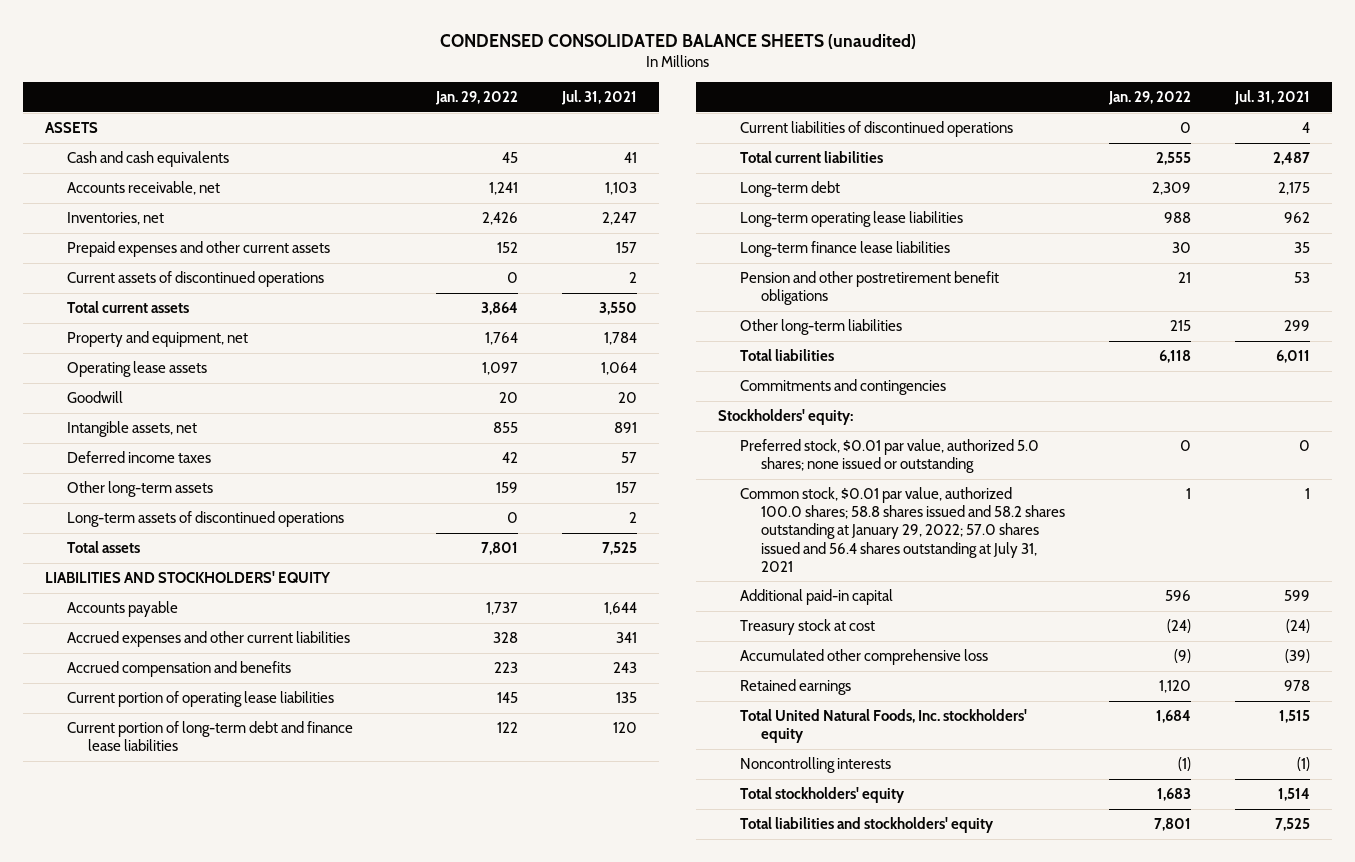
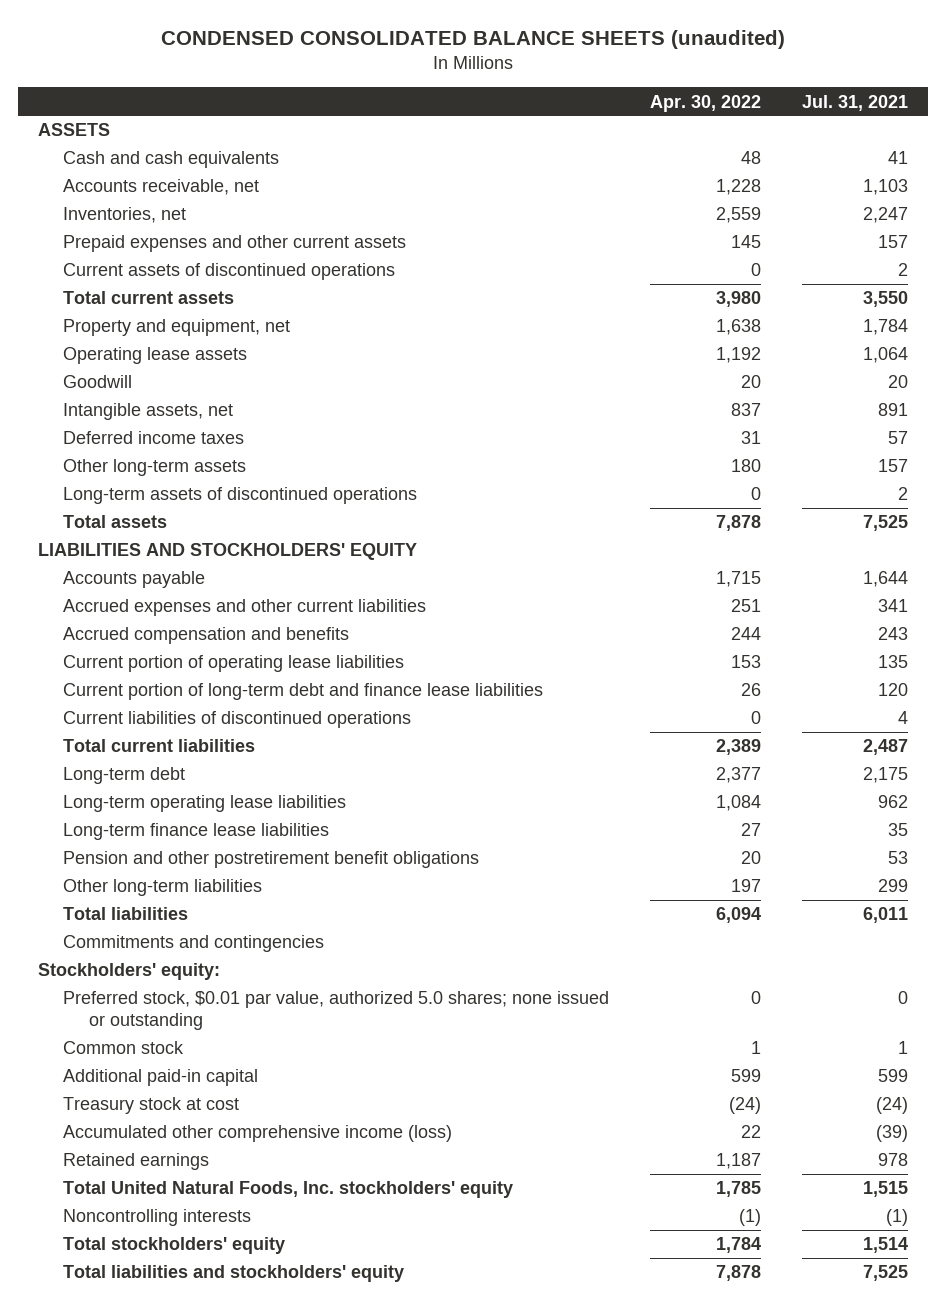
- | Jan. 29, 2022 | Jul. 31, 2021
+ | Apr. 30, 2022 | Jul. 31, 2021
- Common stock, $0.01 par value, authorized 100.0 shares; 58.8 shares issued and 58.2 shares outstanding at January 29, 2022; 57.0 shares issued and 56.4 shares outstanding at July 31, 2021 | 1 | 1
+ Common stock | 1 | 1
- Accumulated other comprehensive loss | (9) | (39)
+ Accumulated other comprehensive income (loss) | 22 | (39)

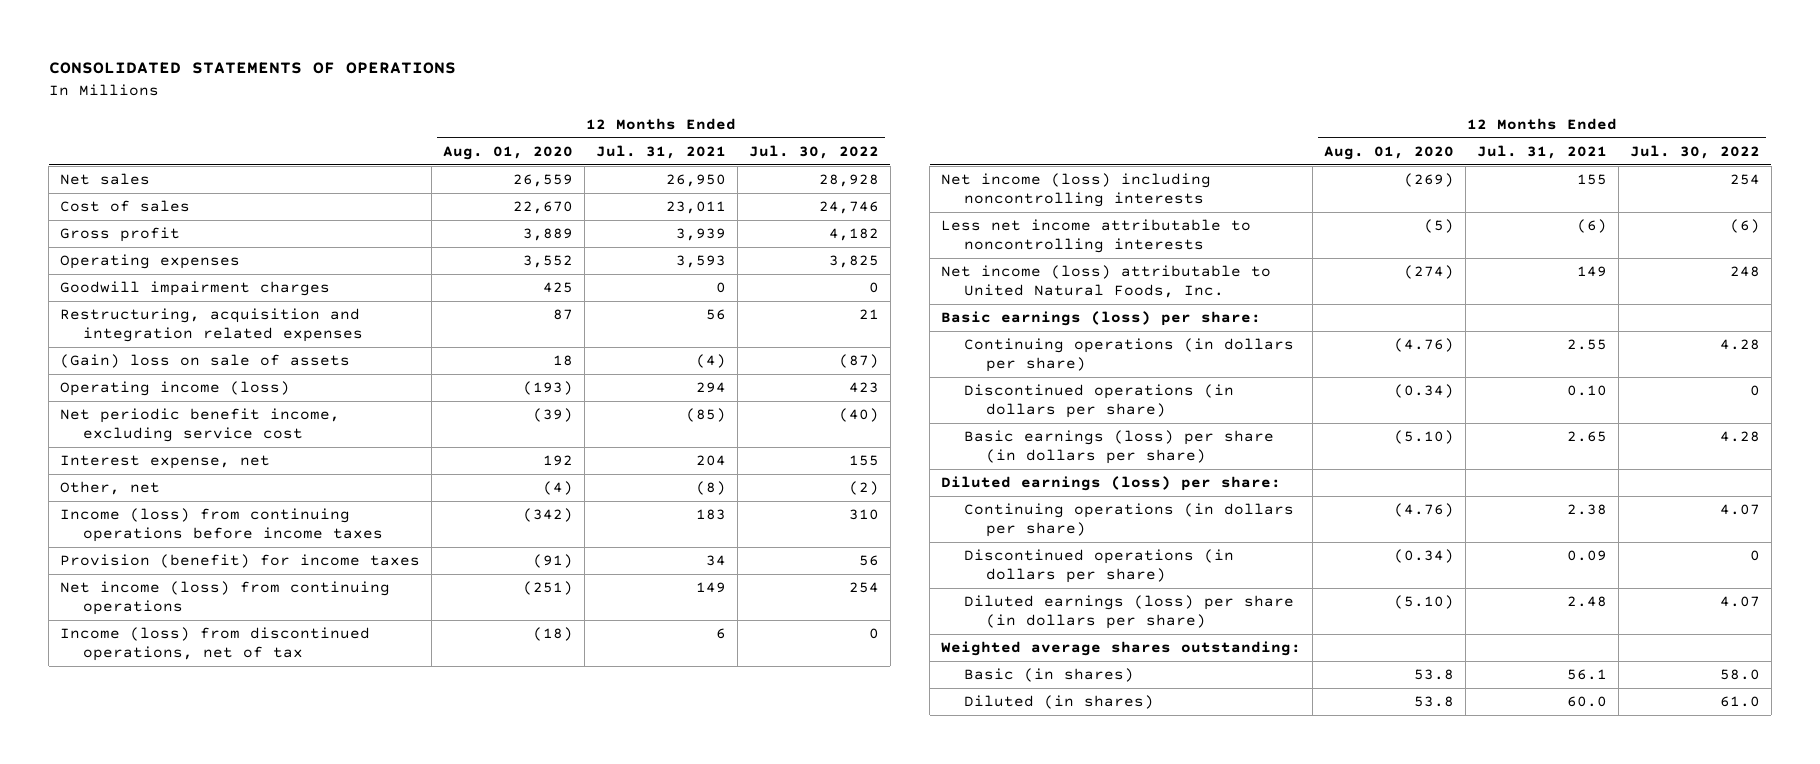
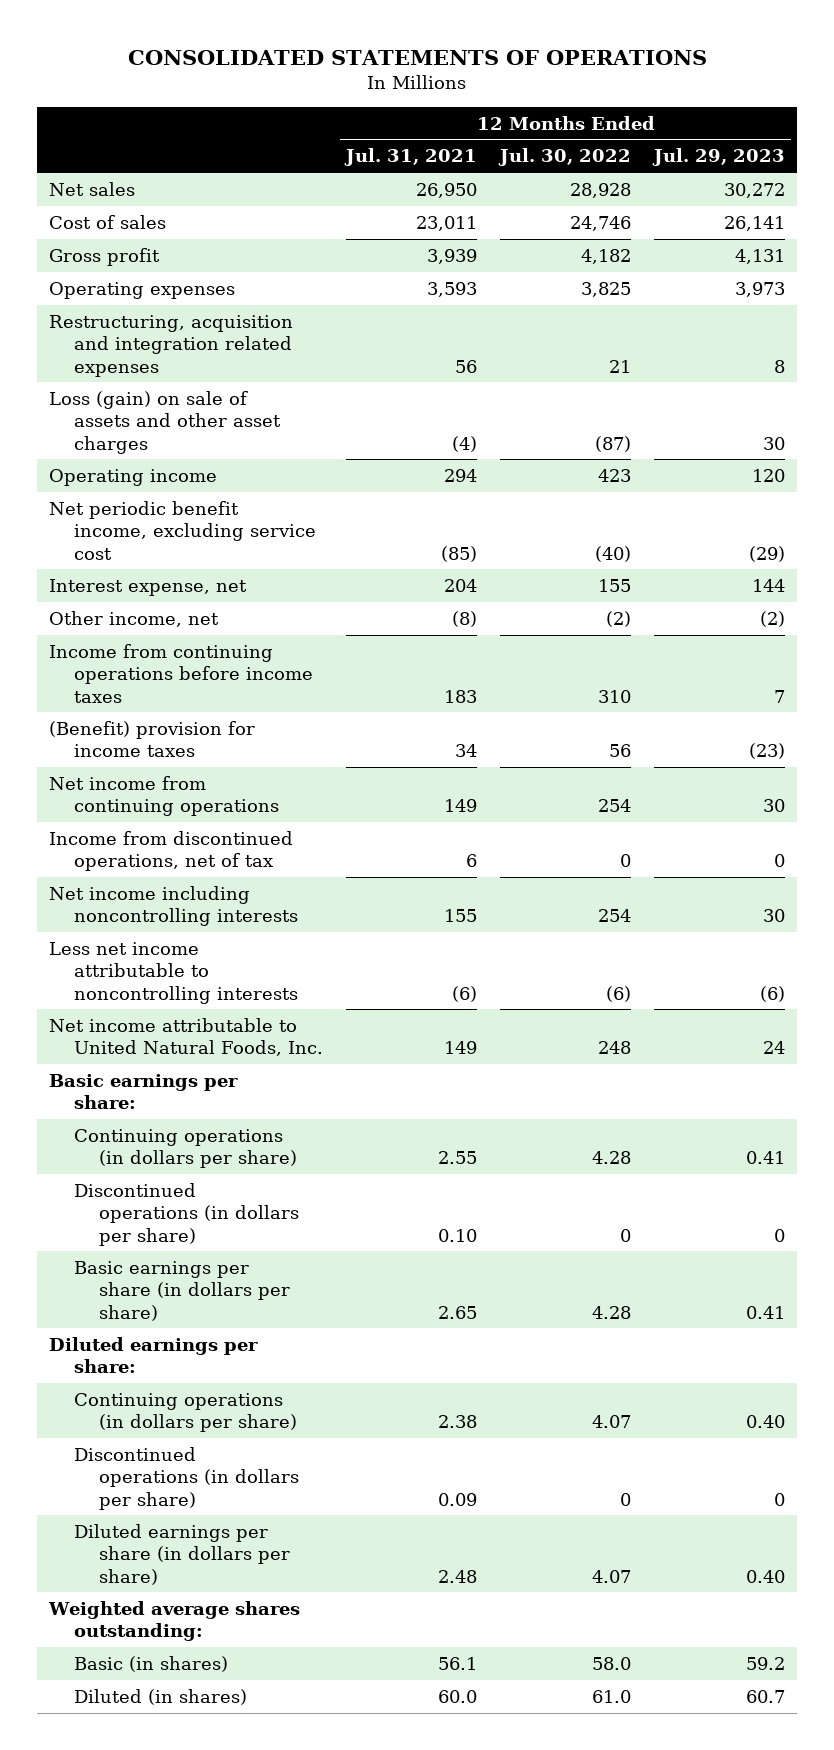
- | 12 Months Ended Aug. 01, 2020 | 12 Months Ended Jul. 31, 2021 | 12 Months Ended Jul. 30, 2022
+ | 12 Months Ended Jul. 31, 2021 | 12 Months Ended Jul. 30, 2022 | 12 Months Ended Jul. 29, 2023
- Goodwill impairment charges | 425 | 0 | 0
- (Gain) loss on sale of assets | 18 | (4) | (87)
- Operating income (loss) | (193) | 294 | 423
+ Loss (gain) on sale of assets and other asset charges | (4) | (87) | 30
+ Operating income | 294 | 423 | 120
- Other, net | (4) | (8) | (2)
- Income (loss) from continuing operations before income taxes | (342) | 183 | 310
- Provision (benefit) for income taxes | (91) | 34 | 56
- Net income (loss) from continuing operations | (251) | 149 | 254
- Income (loss) from discontinued operations, net of tax | (18) | 6 | 0
- Net income (loss) including noncontrolling interests | (269) | 155 | 254
+ Other income, net | (8) | (2) | (2)
+ Income from continuing operations before income taxes | 183 | 310 | 7
+ (Benefit) provision for income taxes | 34 | 56 | (23)
+ Net income from continuing operations | 149 | 254 | 30
+ Income from discontinued operations, net of tax | 6 | 0 | 0
+ Net income including noncontrolling interests | 155 | 254 | 30
- Net income (loss) attributable to United Natural Foods, Inc. | (274) | 149 | 248
- Basic earnings (loss) per share:
+ Net income attributable to United Natural Foods, Inc. | 149 | 248 | 24
+ Basic earnings per share:
- Basic earnings (loss) per share (in dollars per share) | (5.10) | 2.65 | 4.28
- Diluted earnings (loss) per share:
+ Basic earnings per share (in dollars per share) | 2.65 | 4.28 | 0.41
+ Diluted earnings per share:
- Diluted earnings (loss) per share (in dollars per share) | (5.10) | 2.48 | 4.07
+ Diluted earnings per share (in dollars per share) | 2.48 | 4.07 | 0.40

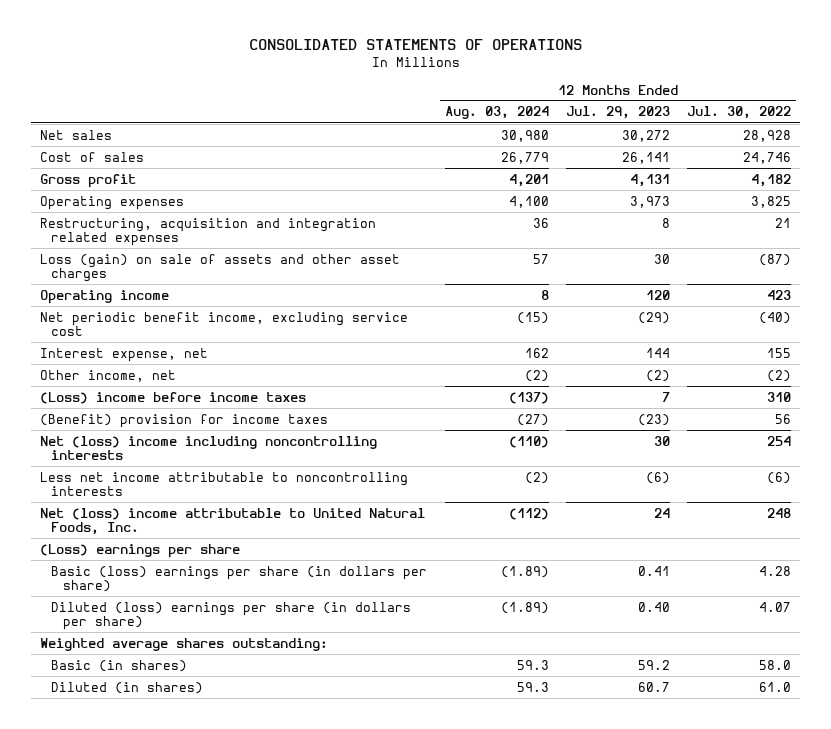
- | 12 Months Ended Jul. 31, 2021 | 12 Months Ended Jul. 30, 2022 | 12 Months Ended Jul. 29, 2023
+ | 12 Months Ended Aug. 03, 2024 | 12 Months Ended Jul. 29, 2023 | 12 Months Ended Jul. 30, 2022
- Income from continuing operations before income taxes | 183 | 310 | 7
+ (Loss) income before income taxes | (137) | 7 | 310
- Net income from continuing operations | 149 | 254 | 30
- Income from discontinued operations, net of tax | 6 | 0 | 0
- Net income including noncontrolling interests | 155 | 254 | 30
+ Net (loss) income including noncontrolling interests | (110) | 30 | 254
- Net income attributable to United Natural Foods, Inc. | 149 | 248 | 24
- Basic earnings per share:
- Continuing operations (in dollars per share) | 2.55 | 4.28 | 0.41
- Discontinued operations (in dollars per share) | 0.10 | 0 | 0
- Basic earnings per share (in dollars per share) | 2.65 | 4.28 | 0.41
- Diluted earnings per share:
- Continuing operations (in dollars per share) | 2.38 | 4.07 | 0.40
- Discontinued operations (in dollars per share) | 0.09 | 0 | 0
- Diluted earnings per share (in dollars per share) | 2.48 | 4.07 | 0.40
+ Net (loss) income attributable to United Natural Foods, Inc. | (112) | 24 | 248
+ (Loss) earnings per share
+ Basic (loss) earnings per share (in dollars per share) | (1.89) | 0.41 | 4.28
+ Diluted (loss) earnings per share (in dollars per share) | (1.89) | 0.40 | 4.07

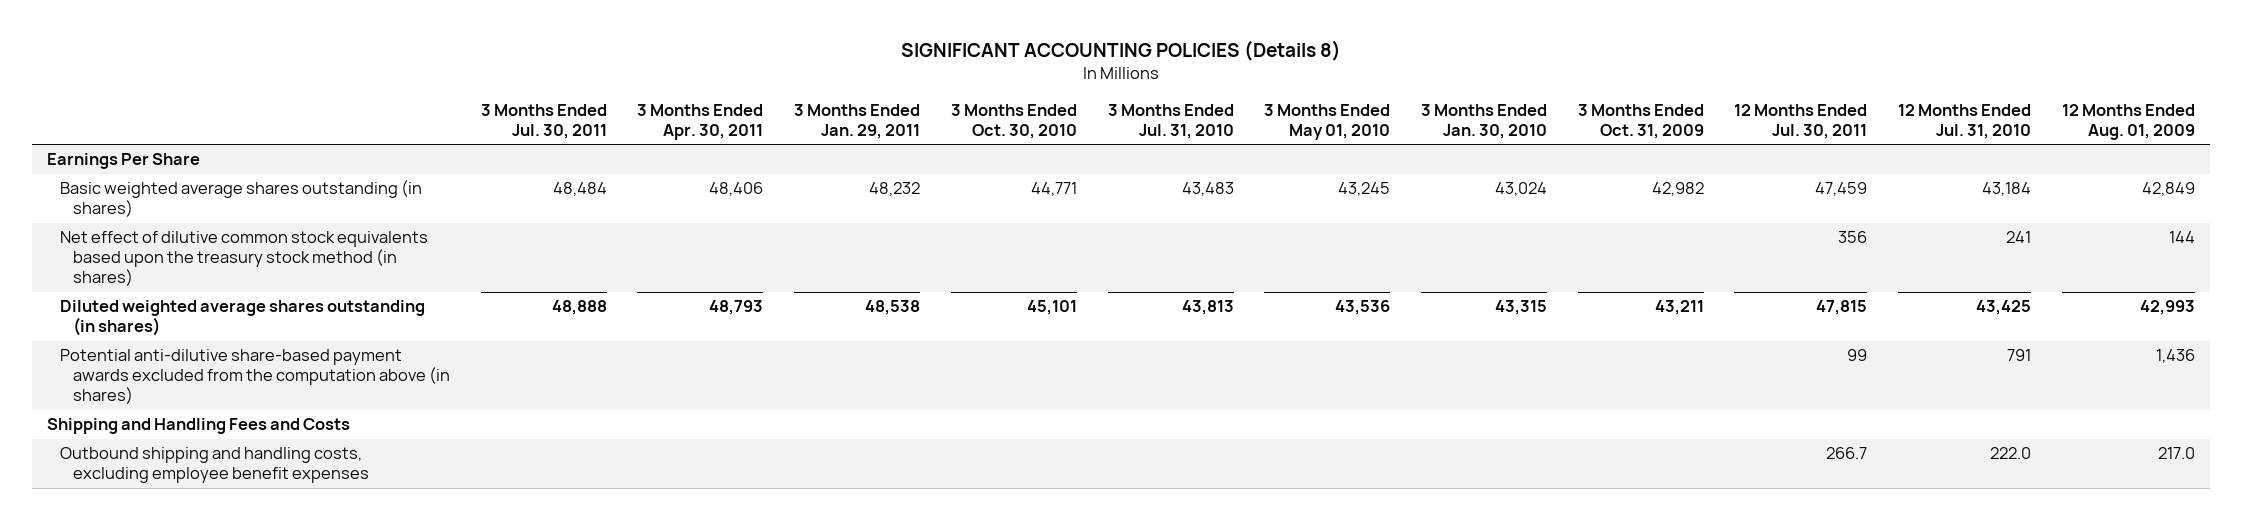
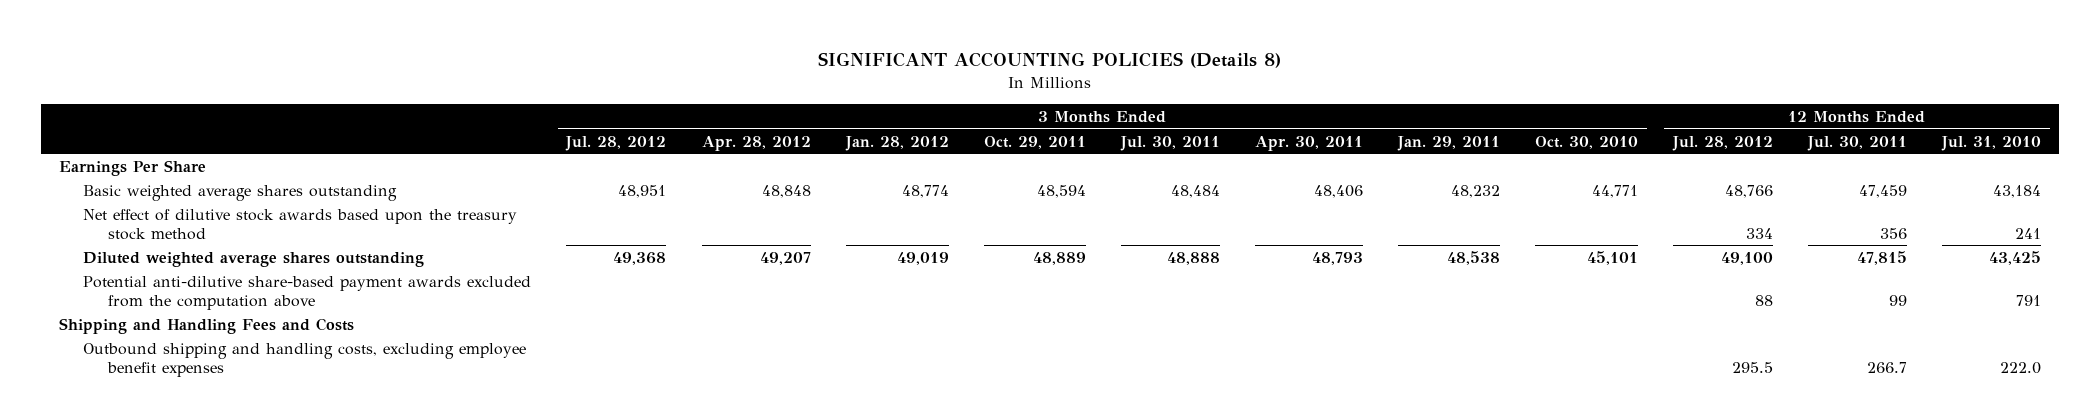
- | 3 Months Ended Jul. 30, 2011 | 3 Months Ended Apr. 30, 2011 | 3 Months Ended Jan. 29, 2011 | 3 Months Ended Oct. 30, 2010 | 3 Months Ended Jul. 31, 2010 | 3 Months Ended May 01, 2010 | 3 Months Ended Jan. 30, 2010 | 3 Months Ended Oct. 31, 2009 | 12 Months Ended Jul. 30, 2011 | 12 Months Ended Jul. 31, 2010 | 12 Months Ended Aug. 01, 2009
+ | 3 Months Ended Jul. 28, 2012 | 3 Months Ended Apr. 28, 2012 | 3 Months Ended Jan. 28, 2012 | 3 Months Ended Oct. 29, 2011 | 3 Months Ended Jul. 30, 2011 | 3 Months Ended Apr. 30, 2011 | 3 Months Ended Jan. 29, 2011 | 3 Months Ended Oct. 30, 2010 | 12 Months Ended Jul. 28, 2012 | 12 Months Ended Jul. 30, 2011 | 12 Months Ended Jul. 31, 2010
- Basic weighted average shares outstanding (in shares) | 48,484 | 48,406 | 48,232 | 44,771 | 43,483 | 43,245 | 43,024 | 42,982 | 47,459 | 43,184 | 42,849
- Net effect of dilutive common stock equivalents based upon the treasury stock method (in shares) | | | | | | | | | 356 | 241 | 144
- Diluted weighted average shares outstanding (in shares) | 48,888 | 48,793 | 48,538 | 45,101 | 43,813 | 43,536 | 43,315 | 43,211 | 47,815 | 43,425 | 42,993
- Potential anti-dilutive share-based payment awards excluded from the computation above (in shares) | | | | | | | | | 99 | 791 | 1,436
+ Basic weighted average shares outstanding | 48,951 | 48,848 | 48,774 | 48,594 | 48,484 | 48,406 | 48,232 | 44,771 | 48,766 | 47,459 | 43,184
+ Net effect of dilutive stock awards based upon the treasury stock method | | | | | | | | | 334 | 356 | 241
+ Diluted weighted average shares outstanding | 49,368 | 49,207 | 49,019 | 48,889 | 48,888 | 48,793 | 48,538 | 45,101 | 49,100 | 47,815 | 43,425
+ Potential anti-dilutive share-based payment awards excluded from the computation above | | | | | | | | | 88 | 99 | 791

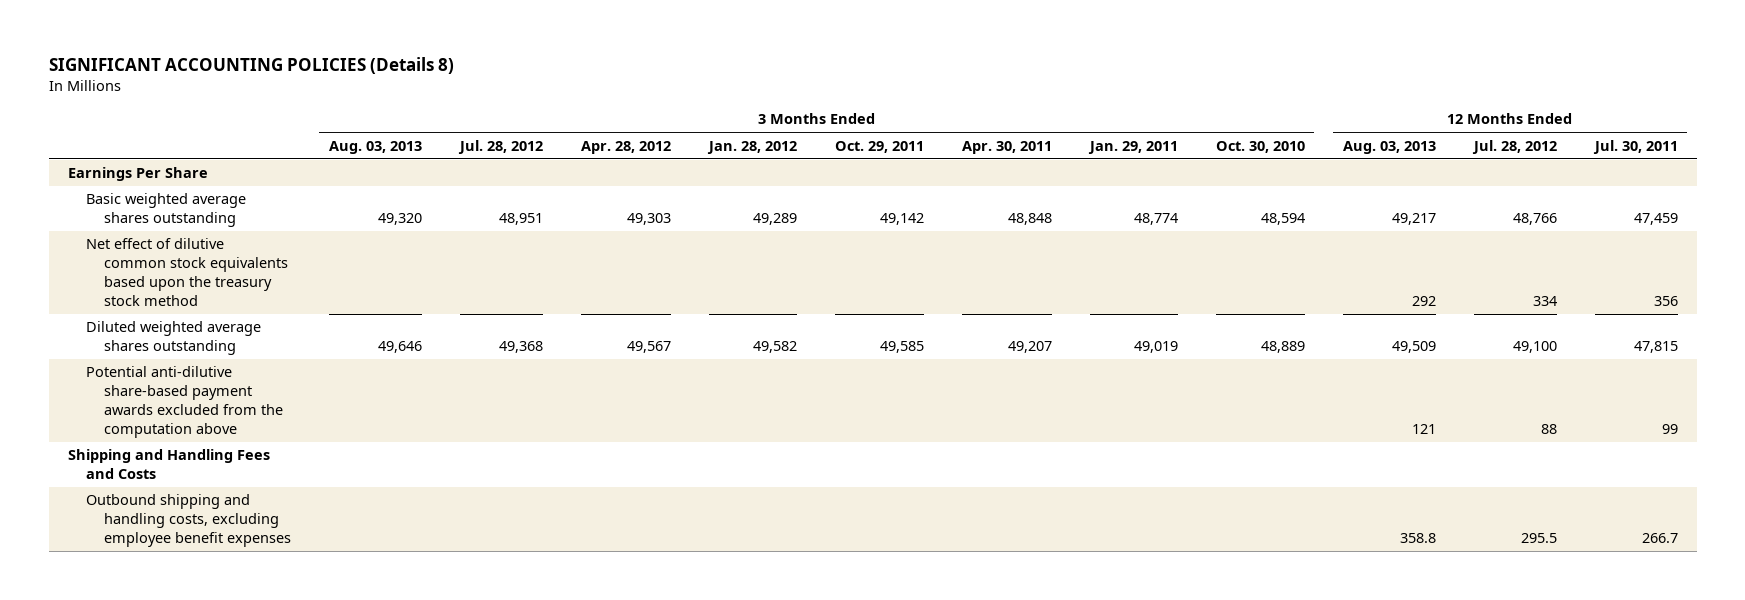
- | 3 Months Ended Jul. 28, 2012 | 3 Months Ended Apr. 28, 2012 | 3 Months Ended Jan. 28, 2012 | 3 Months Ended Oct. 29, 2011 | 3 Months Ended Jul. 30, 2011 | 3 Months Ended Apr. 30, 2011 | 3 Months Ended Jan. 29, 2011 | 3 Months Ended Oct. 30, 2010 | 12 Months Ended Jul. 28, 2012 | 12 Months Ended Jul. 30, 2011 | 12 Months Ended Jul. 31, 2010
+ | 3 Months Ended Aug. 03, 2013 | 3 Months Ended Jul. 28, 2012 | 3 Months Ended Apr. 28, 2012 | 3 Months Ended Jan. 28, 2012 | 3 Months Ended Oct. 29, 2011 | 3 Months Ended Apr. 30, 2011 | 3 Months Ended Jan. 29, 2011 | 3 Months Ended Oct. 30, 2010 | 12 Months Ended Aug. 03, 2013 | 12 Months Ended Jul. 28, 2012 | 12 Months Ended Jul. 30, 2011
- Basic weighted average shares outstanding | 48,951 | 48,848 | 48,774 | 48,594 | 48,484 | 48,406 | 48,232 | 44,771 | 48,766 | 47,459 | 43,184
- Net effect of dilutive stock awards based upon the treasury stock method | | | | | | | | | 334 | 356 | 241
- Diluted weighted average shares outstanding | 49,368 | 49,207 | 49,019 | 48,889 | 48,888 | 48,793 | 48,538 | 45,101 | 49,100 | 47,815 | 43,425
+ Basic weighted average shares outstanding | 49,320 | 48,951 | 49,303 | 49,289 | 49,142 | 48,848 | 48,774 | 48,594 | 49,217 | 48,766 | 47,459
+ Net effect of dilutive common stock equivalents based upon the treasury stock method | | | | | | | | | 292 | 334 | 356
+ Diluted weighted average shares outstanding | 49,646 | 49,368 | 49,567 | 49,582 | 49,585 | 49,207 | 49,019 | 48,889 | 49,509 | 49,100 | 47,815

